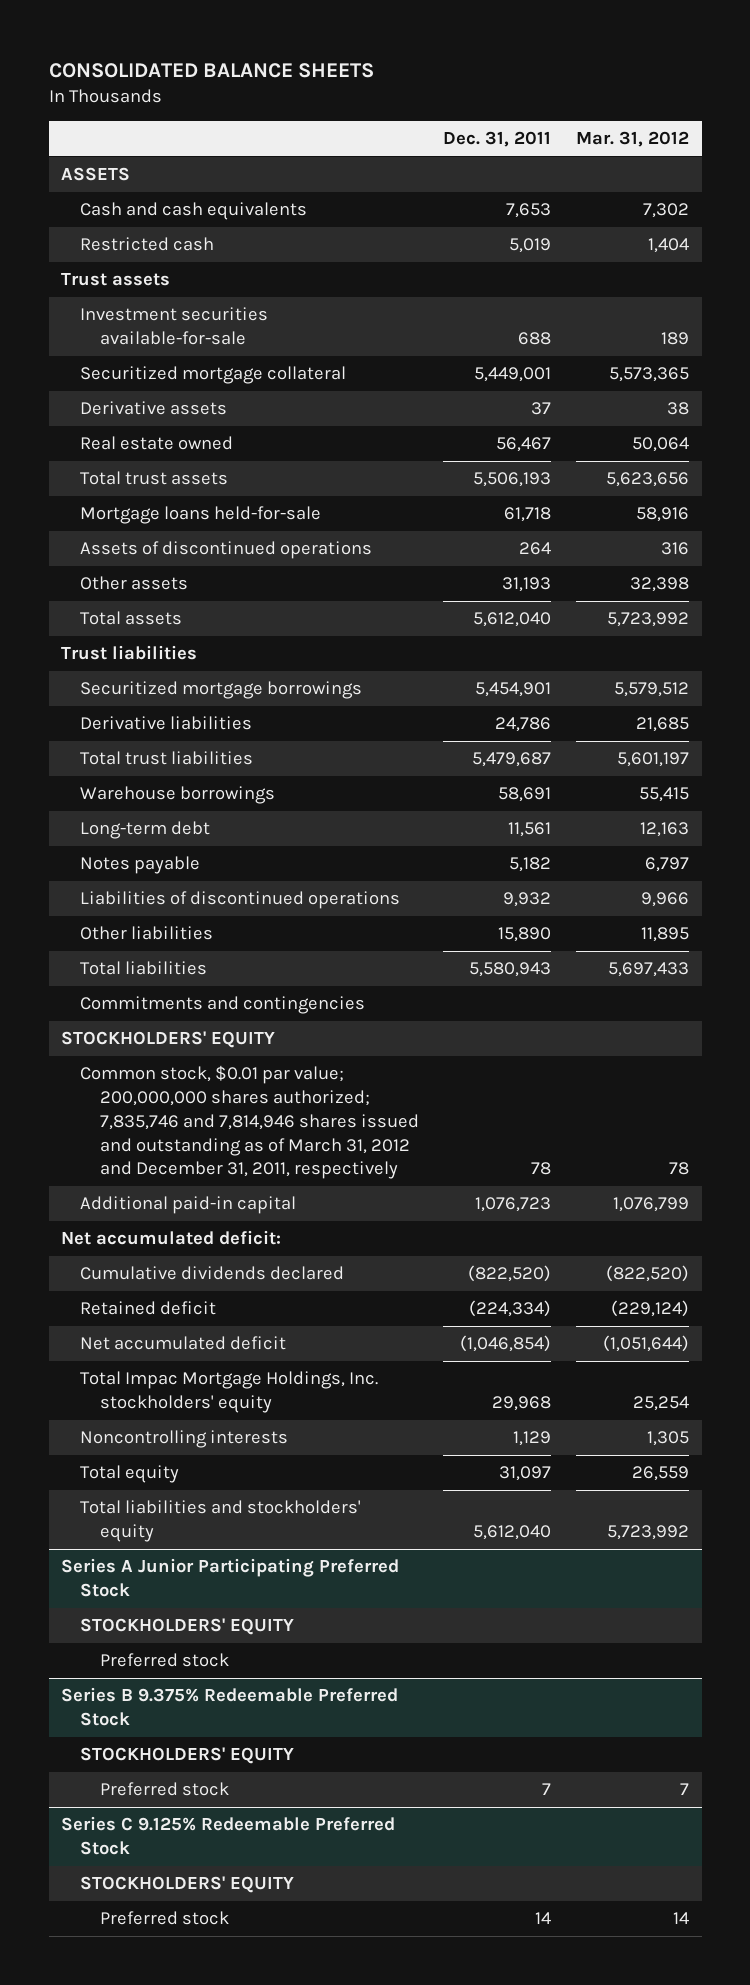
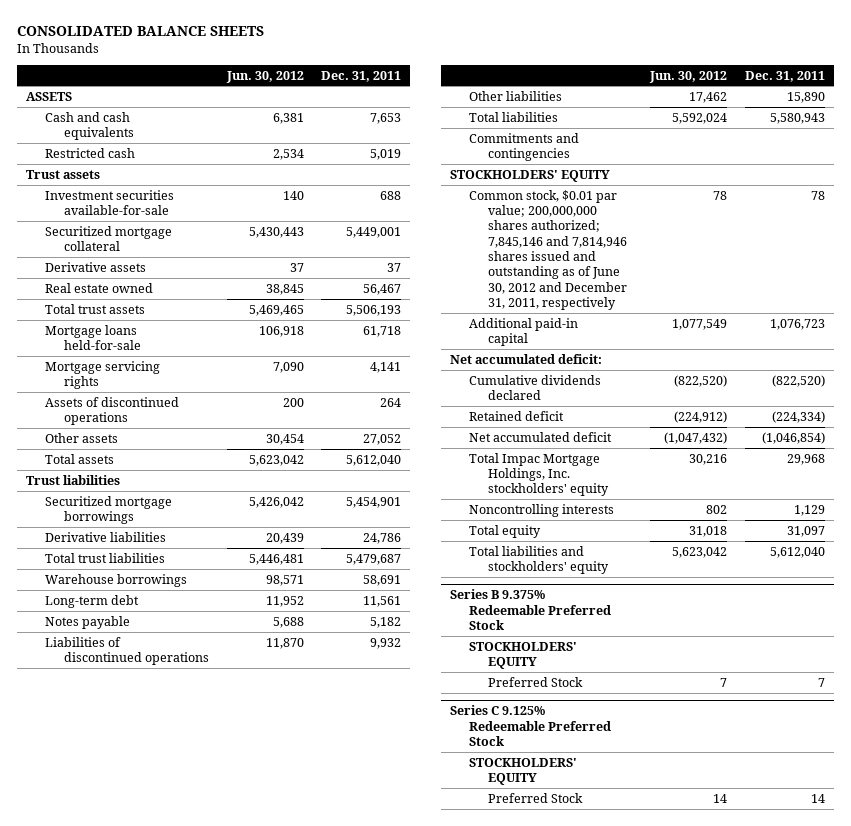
- | Dec. 31, 2011 | Mar. 31, 2012
+ | Jun. 30, 2012 | Dec. 31, 2011
+ Mortgage servicing rights | 7,090 | 4,141
- Other assets | 31,193 | 32,398
+ Other assets | 30,454 | 27,052
- Common stock, $0.01 par value; 200,000,000 shares authorized; 7,835,746 and 7,814,946 shares issued and outstanding as of March 31, 2012 and December 31, 2011, respectively | 78 | 78
+ Common stock, $0.01 par value; 200,000,000 shares authorized; 7,845,146 and 7,814,946 shares issued and outstanding as of June 30, 2012 and December 31, 2011, respectively | 78 | 78
- Series A Junior Participating Preferred Stock
- STOCKHOLDERS' EQUITY
- Preferred stock
@ Series B 9.375% Redeemable Preferred Stock
- Preferred stock | 7 | 7
+ Preferred Stock | 7 | 7
@ Series C 9.125% Redeemable Preferred Stock
- Preferred stock | 14 | 14
+ Preferred Stock | 14 | 14

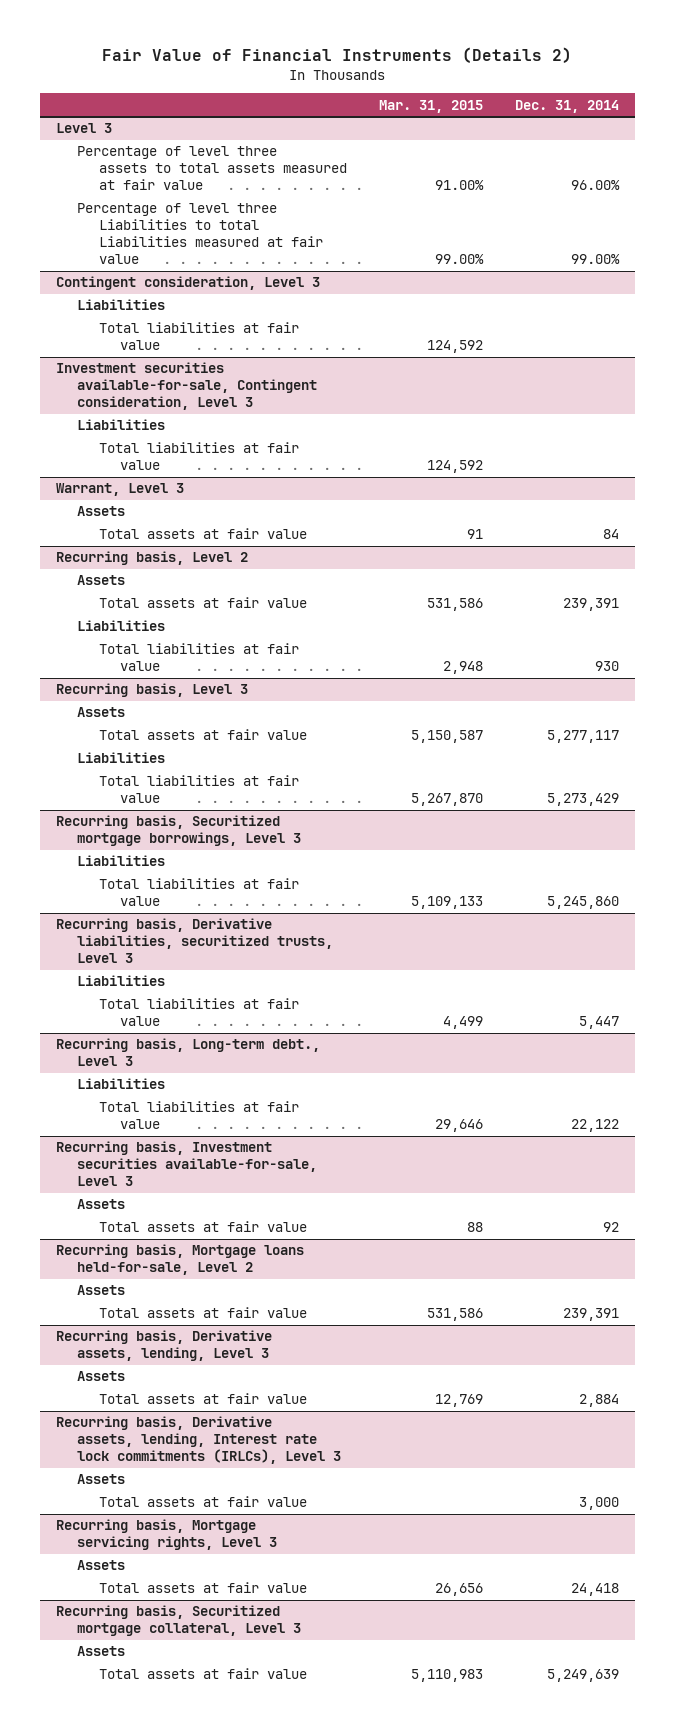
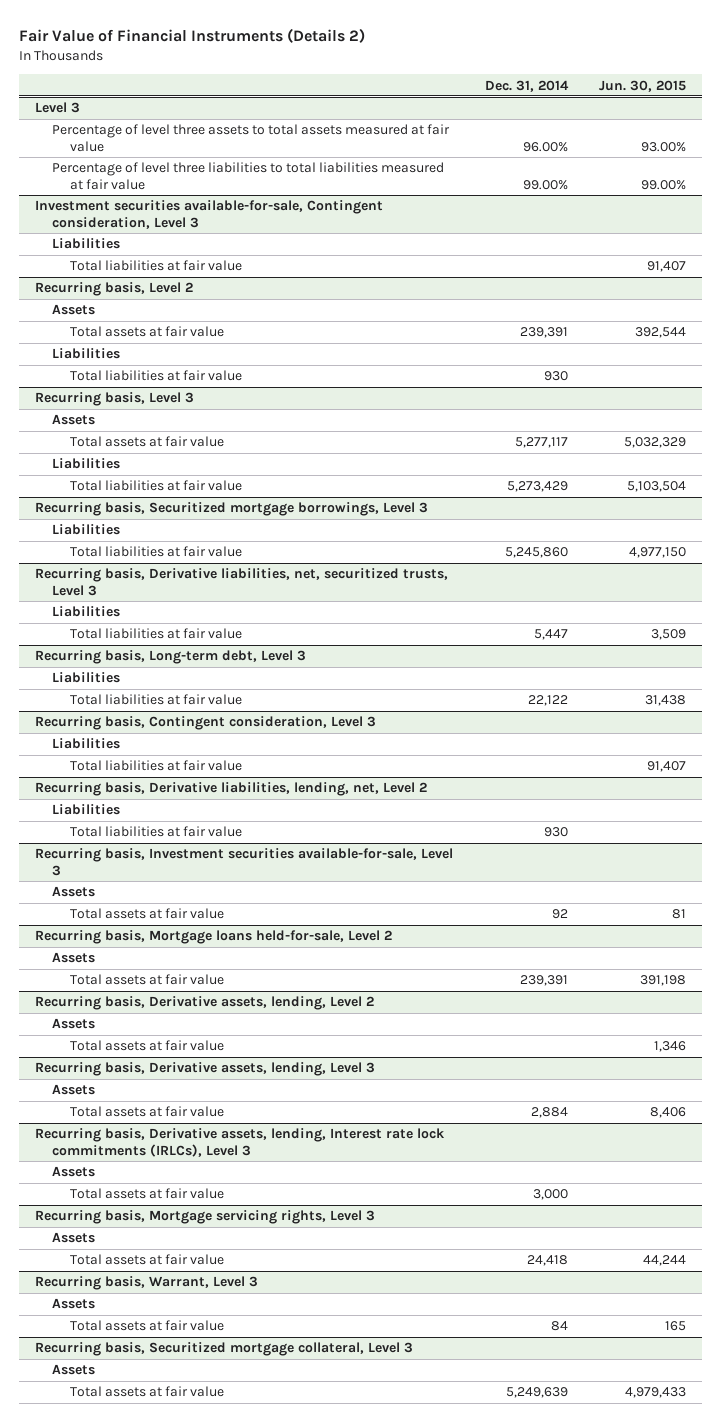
- | Mar. 31, 2015 | Dec. 31, 2014
+ | Dec. 31, 2014 | Jun. 30, 2015
@ Level 3
- Percentage of level three Liabilities to total Liabilities measured at fair value | 99.00% | 99.00%
- Contingent consideration, Level 3
- Liabilities
- Total liabilities at fair value | 124,592 |
@ Level 3
+ Percentage of level three liabilities to total liabilities measured at fair value | 99.00% | 99.00%
- Warrant, Level 3
- Assets
- Total assets at fair value | 91 | 84
- Recurring basis, Derivative liabilities, securitized trusts, Level 3
+ Recurring basis, Derivative liabilities, net, securitized trusts, Level 3
- Recurring basis, Long-term debt., Level 3
+ Recurring basis, Long-term debt, Level 3
+ Recurring basis, Contingent consideration, Level 3
+ Liabilities
+ Total liabilities at fair value | | 91,407
+ Recurring basis, Derivative liabilities, lending, net, Level 2
+ Liabilities
+ Total liabilities at fair value | 930 |
+ Recurring basis, Derivative assets, lending, Level 2
+ Assets
+ Total assets at fair value | | 1,346
+ Recurring basis, Warrant, Level 3
+ Assets
+ Total assets at fair value | 84 | 165

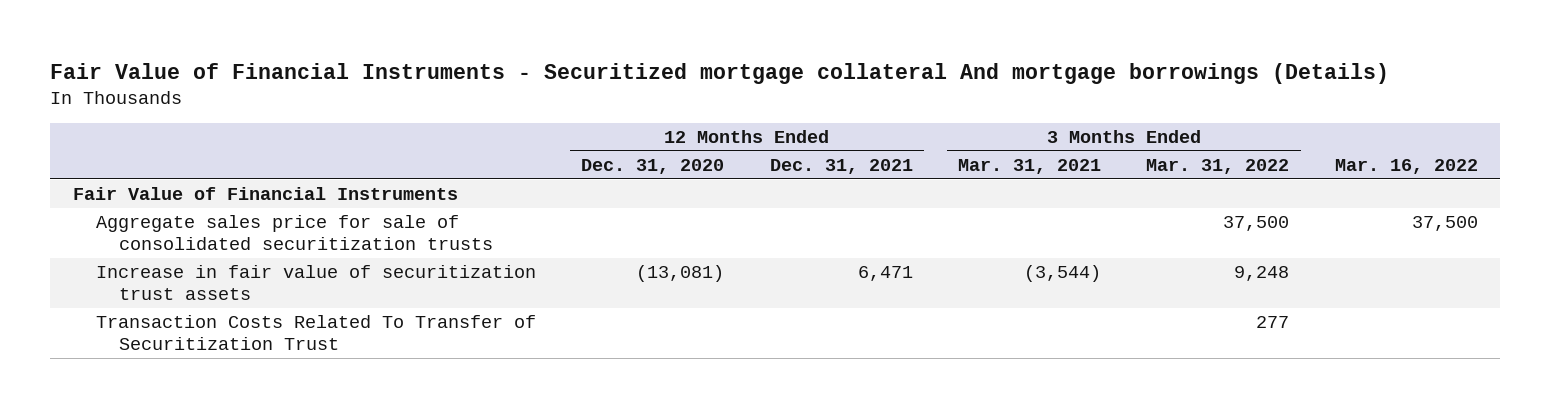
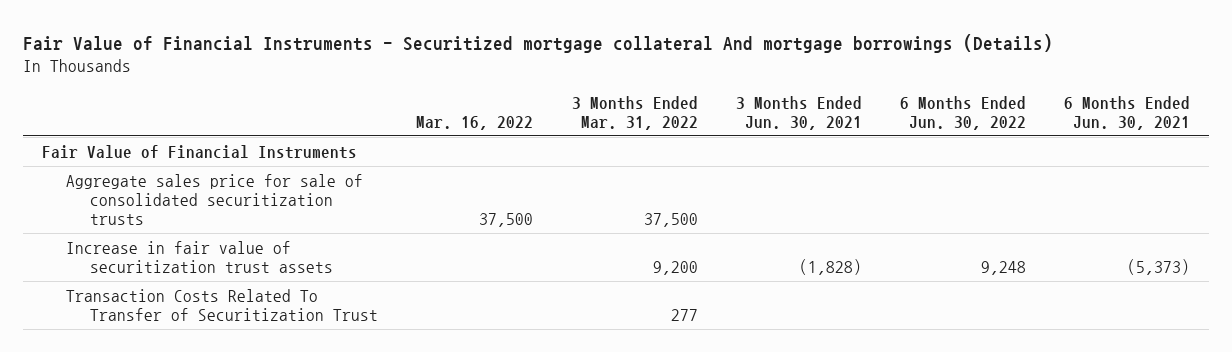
- | 12 Months Ended Dec. 31, 2020 | 12 Months Ended Dec. 31, 2021 | 3 Months Ended Mar. 31, 2021 | 3 Months Ended Mar. 31, 2022 | Mar. 16, 2022
+ | Mar. 16, 2022 | 3 Months Ended Mar. 31, 2022 | 3 Months Ended Jun. 30, 2021 | 6 Months Ended Jun. 30, 2022 | 6 Months Ended Jun. 30, 2021
- Increase in fair value of securitization trust assets | (13,081) | 6,471 | (3,544) | 9,248 |
+ Increase in fair value of securitization trust assets | | 9,200 | (1,828) | 9,248 | (5,373)

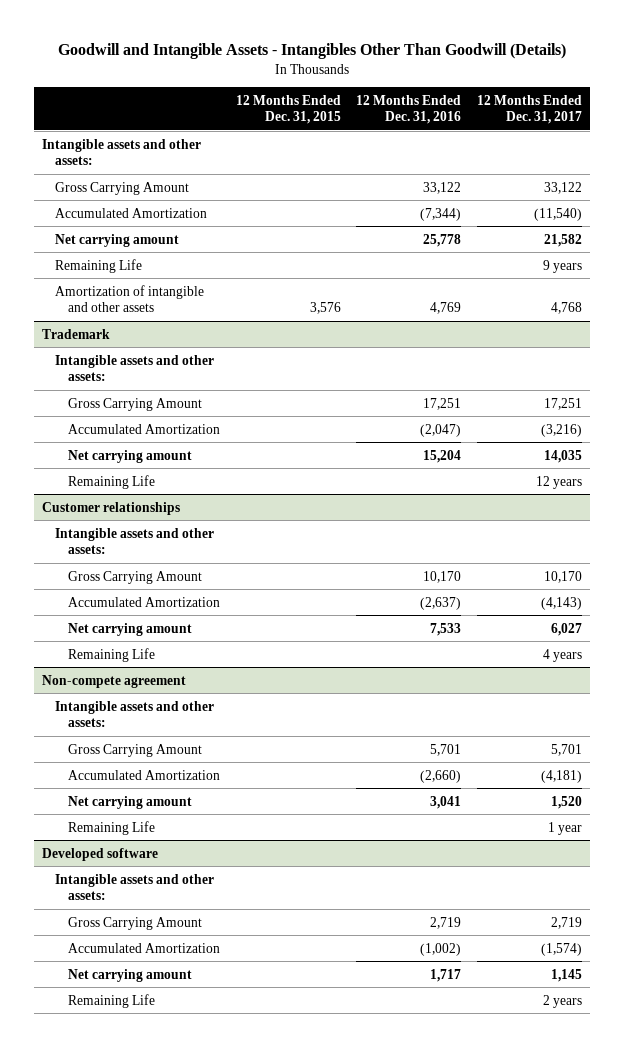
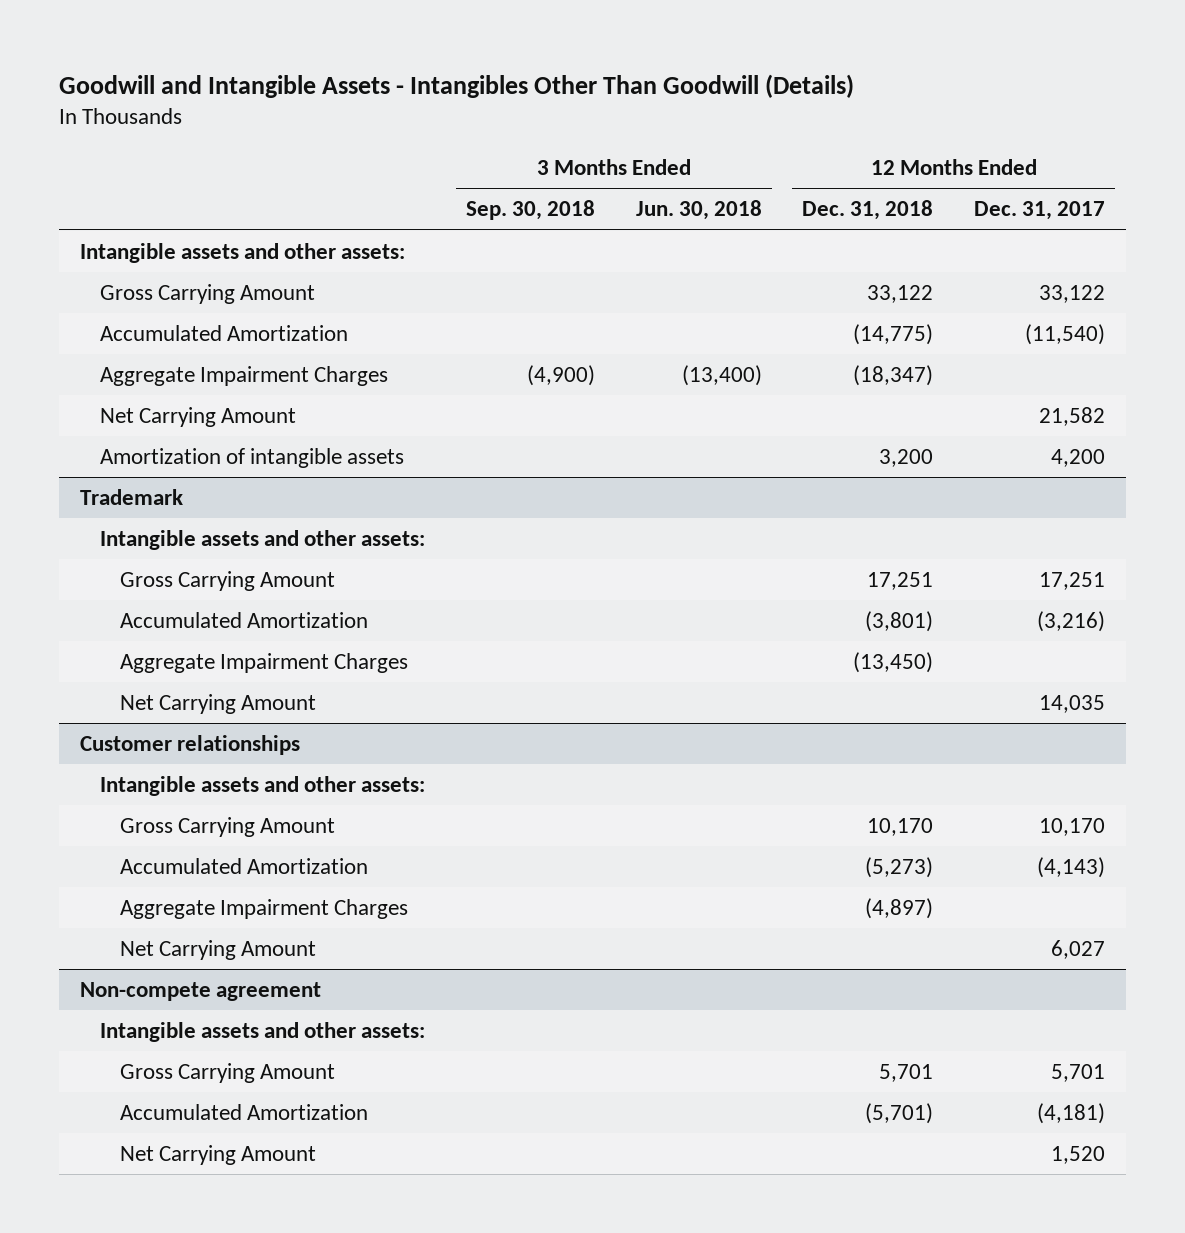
- | 12 Months Ended Dec. 31, 2015 | 12 Months Ended Dec. 31, 2016 | 12 Months Ended Dec. 31, 2017
+ | 3 Months Ended Sep. 30, 2018 | 3 Months Ended Jun. 30, 2018 | 12 Months Ended Dec. 31, 2018 | 12 Months Ended Dec. 31, 2017
- Net carrying amount | | 25,778 | 21,582
- Remaining Life | | | 9 years
- Amortization of intangible and other assets | 3,576 | 4,769 | 4,768
+ Aggregate Impairment Charges | (4,900) | (13,400) | (18,347) |
+ Net Carrying Amount | | | | 21,582
+ Amortization of intangible assets | | | 3,200 | 4,200
@ Trademark
- Net carrying amount | | 15,204 | 14,035
- Remaining Life | | | 12 years
+ Aggregate Impairment Charges | | | (13,450) |
+ Net Carrying Amount | | | | 14,035
@ Customer relationships
- Net carrying amount | | 7,533 | 6,027
- Remaining Life | | | 4 years
+ Aggregate Impairment Charges | | | (4,897) |
+ Net Carrying Amount | | | | 6,027
@ Non-compete agreement
- Net carrying amount | | 3,041 | 1,520
- Remaining Life | | | 1 year
- Developed software
- Intangible assets and other assets:
- Gross Carrying Amount | | 2,719 | 2,719
- Accumulated Amortization | | (1,002) | (1,574)
- Net carrying amount | | 1,717 | 1,145
- Remaining Life | | | 2 years
@ Non-compete agreement
+ Net Carrying Amount | | | | 1,520

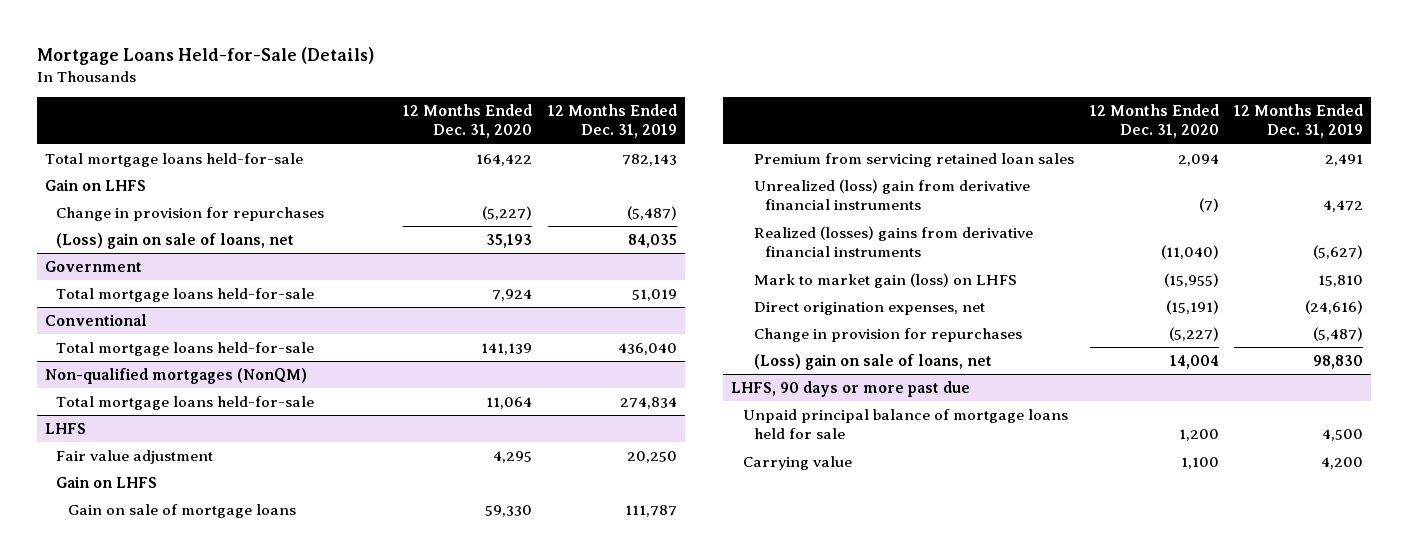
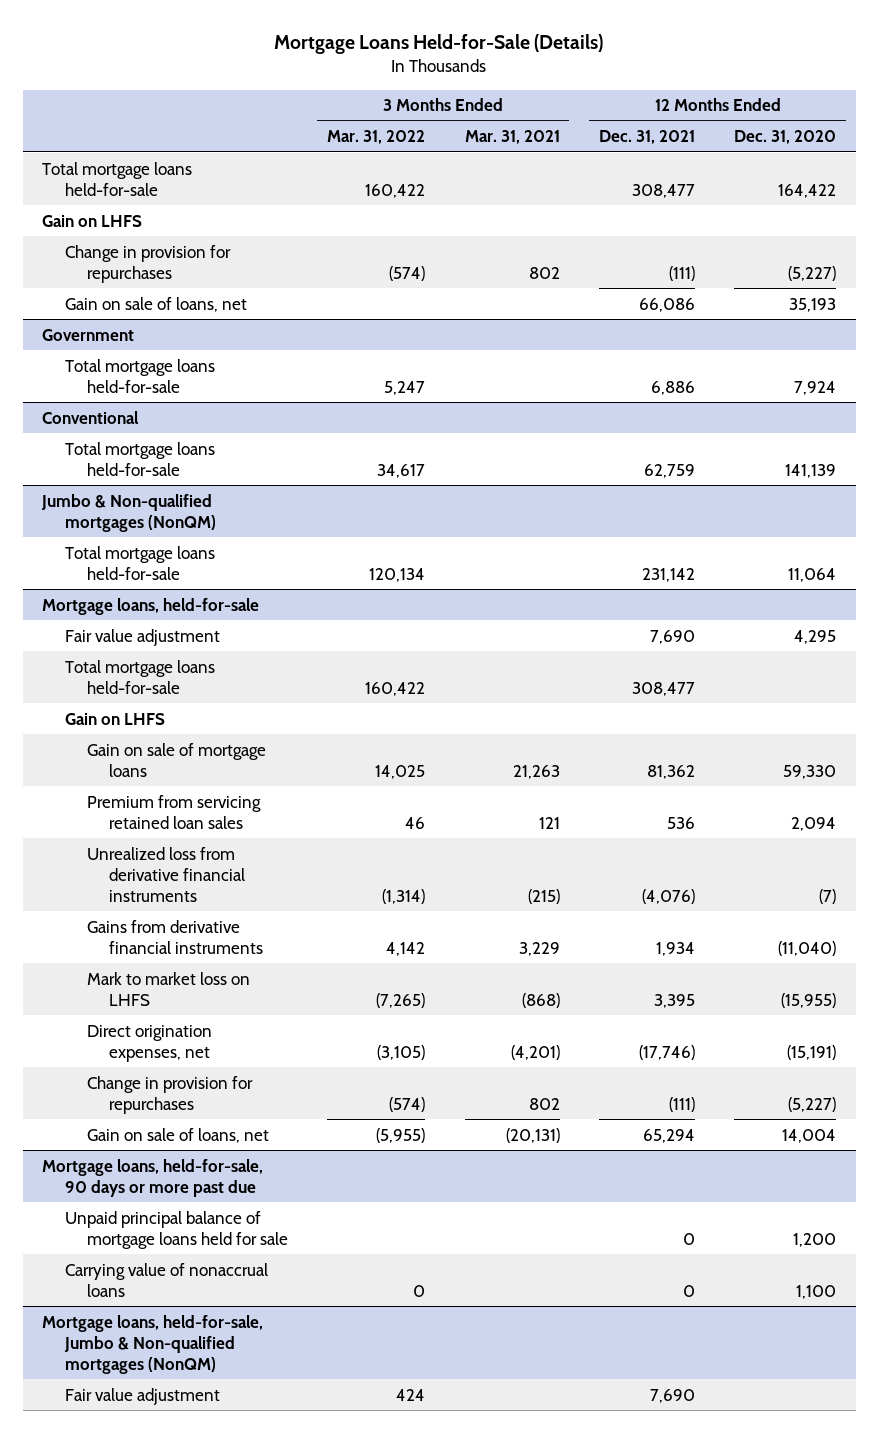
- | 12 Months Ended Dec. 31, 2020 | 12 Months Ended Dec. 31, 2019
+ | 3 Months Ended Mar. 31, 2022 | 3 Months Ended Mar. 31, 2021 | 12 Months Ended Dec. 31, 2021 | 12 Months Ended Dec. 31, 2020
- (Loss) gain on sale of loans, net | 35,193 | 84,035
+ Gain on sale of loans, net | | | 66,086 | 35,193
- Non-qualified mortgages (NonQM)
+ Jumbo & Non-qualified mortgages (NonQM)
- LHFS
+ Mortgage loans, held-for-sale
+ Total mortgage loans held-for-sale | 160,422 | | 308,477 |
- Unrealized (loss) gain from derivative financial instruments | (7) | 4,472
- Realized (losses) gains from derivative financial instruments | (11,040) | (5,627)
- Mark to market gain (loss) on LHFS | (15,955) | 15,810
+ Unrealized loss from derivative financial instruments | (1,314) | (215) | (4,076) | (7)
+ Gains from derivative financial instruments | 4,142 | 3,229 | 1,934 | (11,040)
+ Mark to market loss on LHFS | (7,265) | (868) | 3,395 | (15,955)
- (Loss) gain on sale of loans, net | 14,004 | 98,830
- LHFS, 90 days or more past due
+ Gain on sale of loans, net | (5,955) | (20,131) | 65,294 | 14,004
+ Mortgage loans, held-for-sale, 90 days or more past due
- Carrying value | 1,100 | 4,200
+ Carrying value of nonaccrual loans | 0 | | 0 | 1,100
+ Mortgage loans, held-for-sale, Jumbo & Non-qualified mortgages (NonQM)
+ Fair value adjustment | 424 | | 7,690 |

